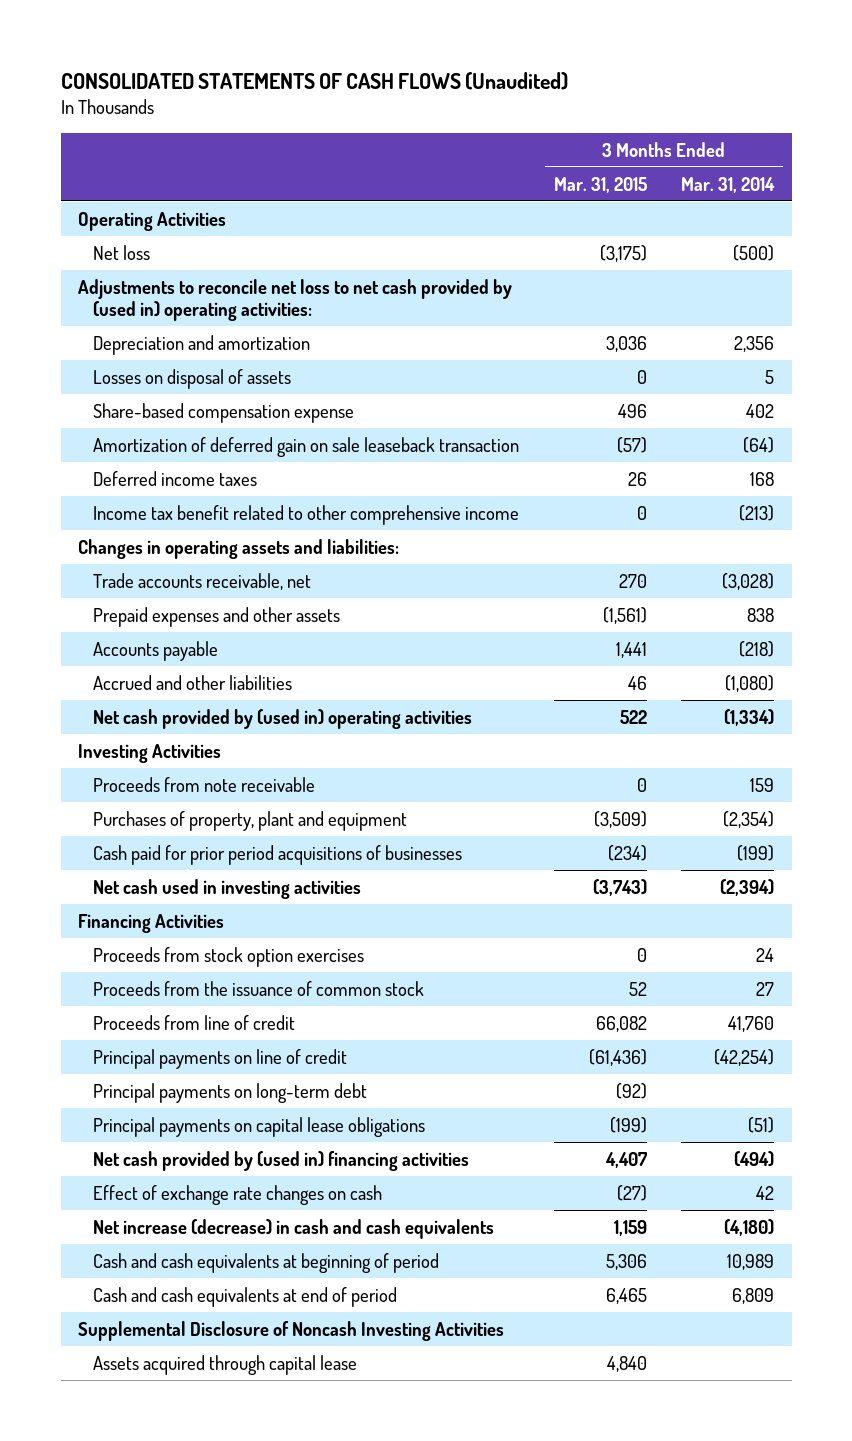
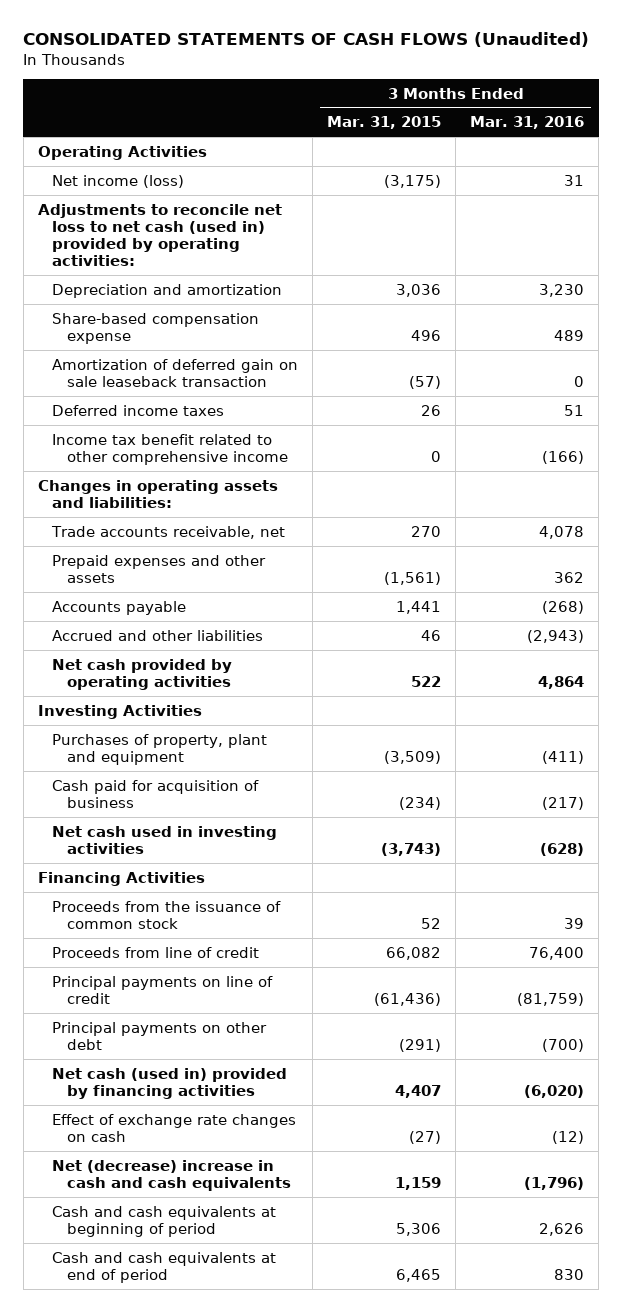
- | 3 Months Ended Mar. 31, 2015 | 3 Months Ended Mar. 31, 2014
+ | 3 Months Ended Mar. 31, 2015 | 3 Months Ended Mar. 31, 2016
- Net loss | (3,175) | (500)
- Adjustments to reconcile net loss to net cash provided by (used in) operating activities:
+ Net income (loss) | (3,175) | 31
+ Adjustments to reconcile net loss to net cash (used in) provided by operating activities:
- Losses on disposal of assets | 0 | 5
- Net cash provided by (used in) operating activities | 522 | (1,334)
+ Net cash provided by operating activities | 522 | 4,864
- Proceeds from note receivable | 0 | 159
- Cash paid for prior period acquisitions of businesses | (234) | (199)
+ Cash paid for acquisition of business | (234) | (217)
- Proceeds from stock option exercises | 0 | 24
- Principal payments on long-term debt | (92) |
- Principal payments on capital lease obligations | (199) | (51)
- Net cash provided by (used in) financing activities | 4,407 | (494)
+ Principal payments on other debt | (291) | (700)
+ Net cash (used in) provided by financing activities | 4,407 | (6,020)
- Net increase (decrease) in cash and cash equivalents | 1,159 | (4,180)
+ Net (decrease) increase in cash and cash equivalents | 1,159 | (1,796)
- Supplemental Disclosure of Noncash Investing Activities
- Assets acquired through capital lease | 4,840 |

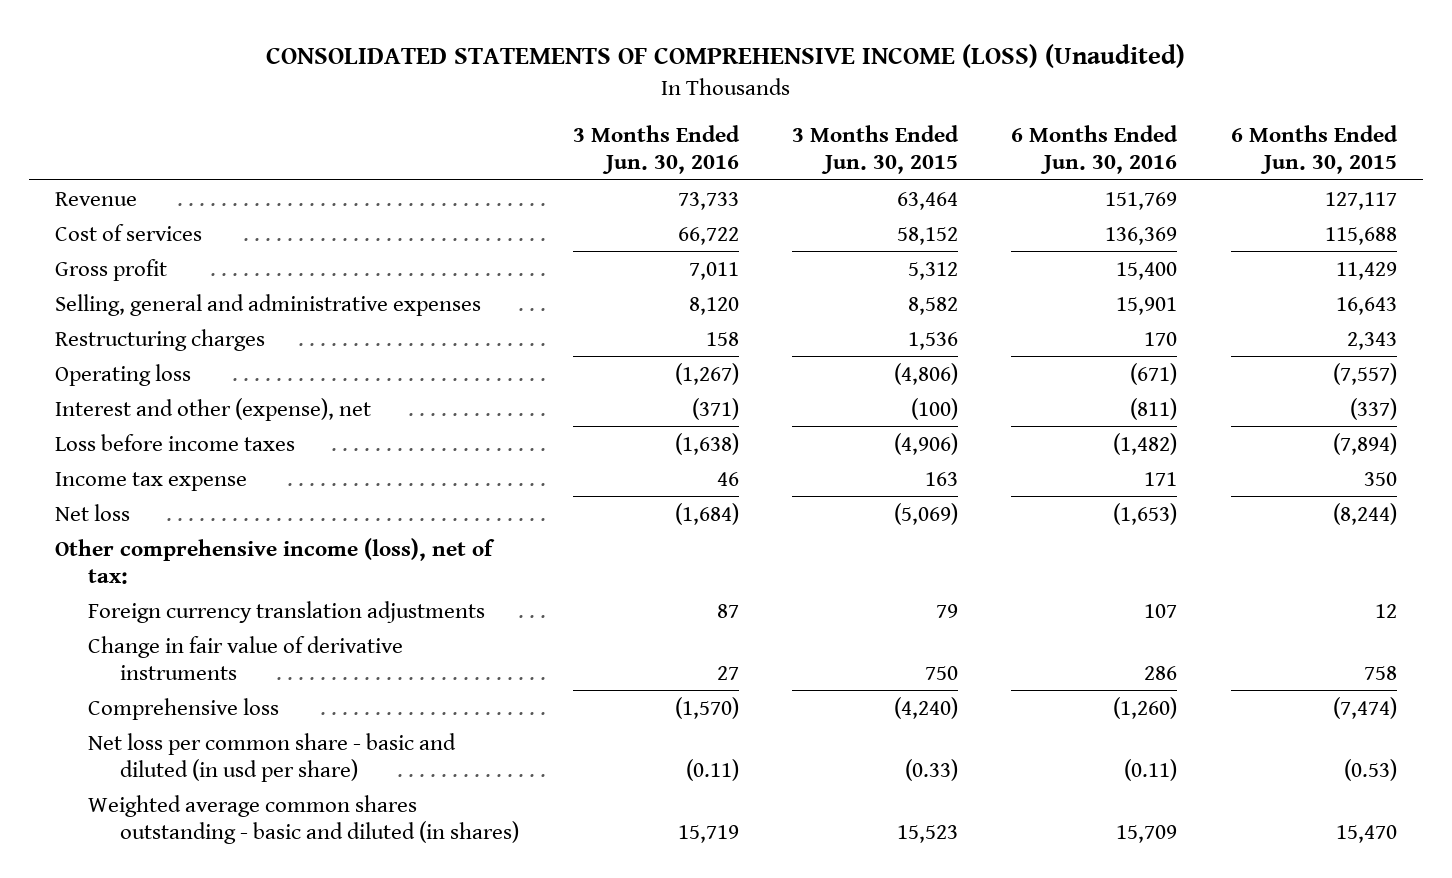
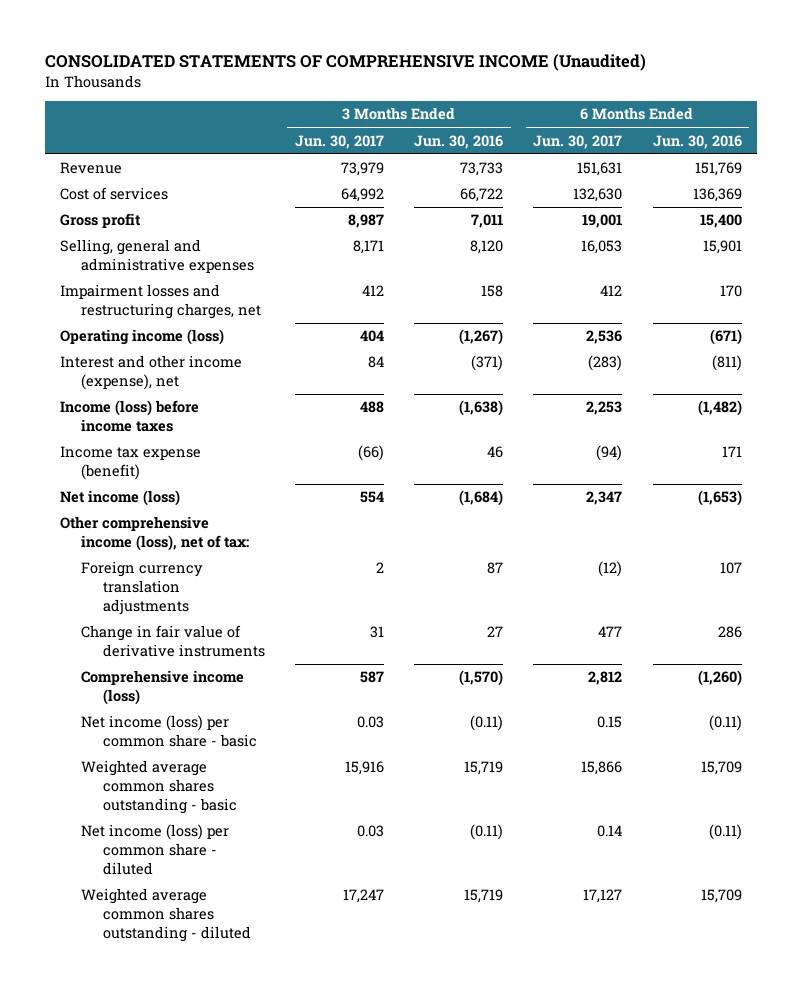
- CONSOLIDATED STATEMENTS OF COMPREHENSIVE INCOME (LOSS) (Unaudited)
+ CONSOLIDATED STATEMENTS OF COMPREHENSIVE INCOME (Unaudited)
- | 3 Months Ended Jun. 30, 2016 | 3 Months Ended Jun. 30, 2015 | 6 Months Ended Jun. 30, 2016 | 6 Months Ended Jun. 30, 2015
+ | 3 Months Ended Jun. 30, 2017 | 3 Months Ended Jun. 30, 2016 | 6 Months Ended Jun. 30, 2017 | 6 Months Ended Jun. 30, 2016
- Restructuring charges | 158 | 1,536 | 170 | 2,343
- Operating loss | (1,267) | (4,806) | (671) | (7,557)
- Interest and other (expense), net | (371) | (100) | (811) | (337)
- Loss before income taxes | (1,638) | (4,906) | (1,482) | (7,894)
- Income tax expense | 46 | 163 | 171 | 350
- Net loss | (1,684) | (5,069) | (1,653) | (8,244)
+ Impairment losses and restructuring charges, net | 412 | 158 | 412 | 170
+ Operating income (loss) | 404 | (1,267) | 2,536 | (671)
+ Interest and other income (expense), net | 84 | (371) | (283) | (811)
+ Income (loss) before income taxes | 488 | (1,638) | 2,253 | (1,482)
+ Income tax expense (benefit) | (66) | 46 | (94) | 171
+ Net income (loss) | 554 | (1,684) | 2,347 | (1,653)
- Comprehensive loss | (1,570) | (4,240) | (1,260) | (7,474)
- Net loss per common share - basic and diluted (in usd per share) | (0.11) | (0.33) | (0.11) | (0.53)
- Weighted average common shares outstanding - basic and diluted (in shares) | 15,719 | 15,523 | 15,709 | 15,470
+ Comprehensive income (loss) | 587 | (1,570) | 2,812 | (1,260)
+ Net income (loss) per common share - basic | 0.03 | (0.11) | 0.15 | (0.11)
+ Weighted average common shares outstanding - basic | 15,916 | 15,719 | 15,866 | 15,709
+ Net income (loss) per common share - diluted | 0.03 | (0.11) | 0.14 | (0.11)
+ Weighted average common shares outstanding - diluted | 17,247 | 15,719 | 17,127 | 15,709

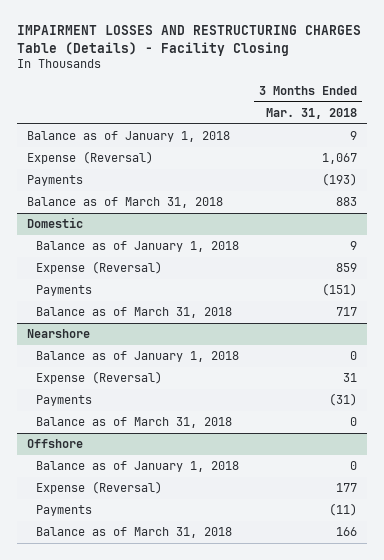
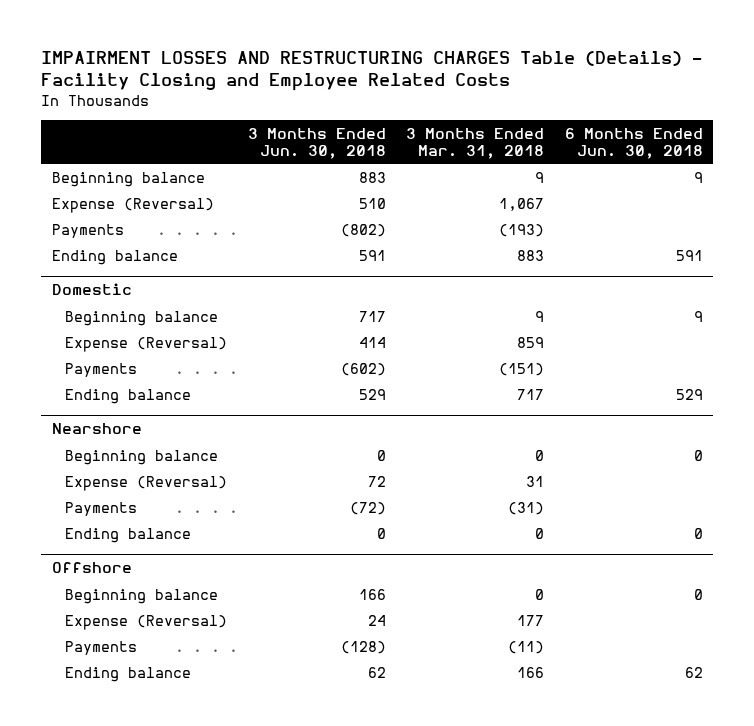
- IMPAIRMENT LOSSES AND RESTRUCTURING CHARGES Table (Details) - Facility Closing
+ IMPAIRMENT LOSSES AND RESTRUCTURING CHARGES Table (Details) - Facility Closing and Employee Related Costs
- | 3 Months Ended Mar. 31, 2018
+ | 3 Months Ended Jun. 30, 2018 | 3 Months Ended Mar. 31, 2018 | 6 Months Ended Jun. 30, 2018
- Balance as of January 1, 2018 | 9
+ Beginning balance | 883 | 9 | 9
- Balance as of March 31, 2018 | 883
+ Ending balance | 591 | 883 | 591
@ Domestic
- Balance as of January 1, 2018 | 9
+ Beginning balance | 717 | 9 | 9
- Balance as of March 31, 2018 | 717
+ Ending balance | 529 | 717 | 529
@ Nearshore
- Balance as of January 1, 2018 | 0
+ Beginning balance | 0 | 0 | 0
- Balance as of March 31, 2018 | 0
+ Ending balance | 0 | 0 | 0
@ Offshore
- Balance as of January 1, 2018 | 0
+ Beginning balance | 166 | 0 | 0
- Balance as of March 31, 2018 | 166
+ Ending balance | 62 | 166 | 62

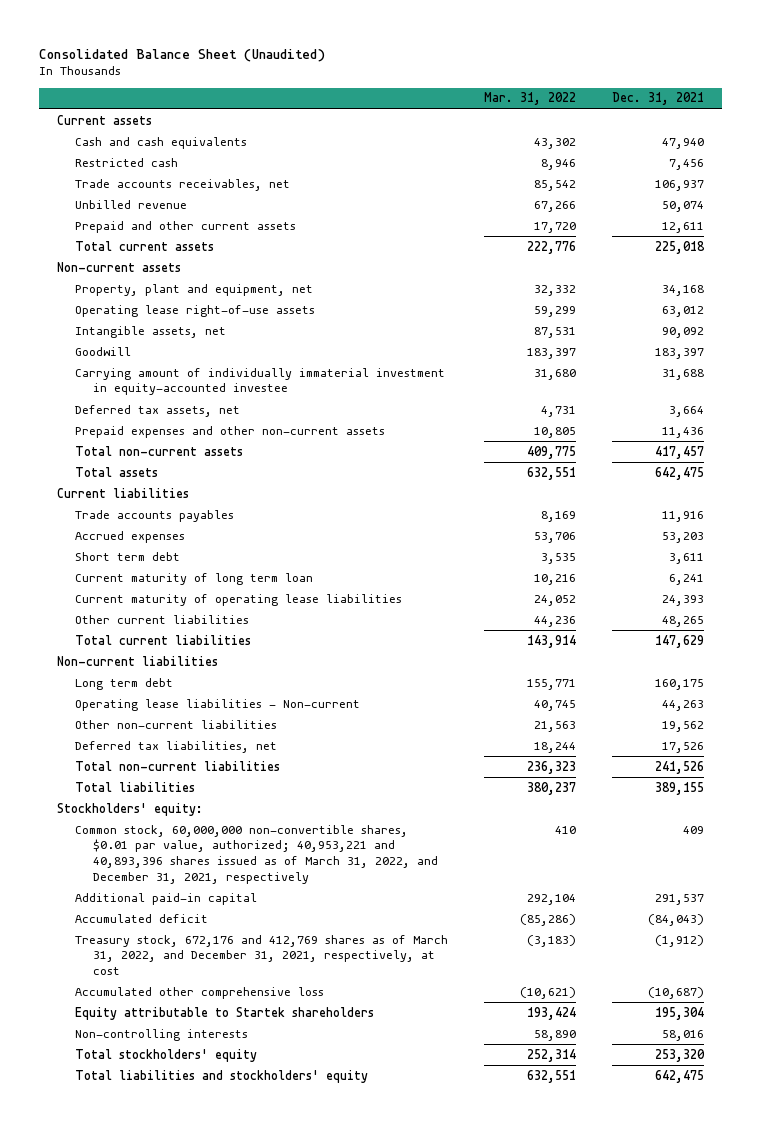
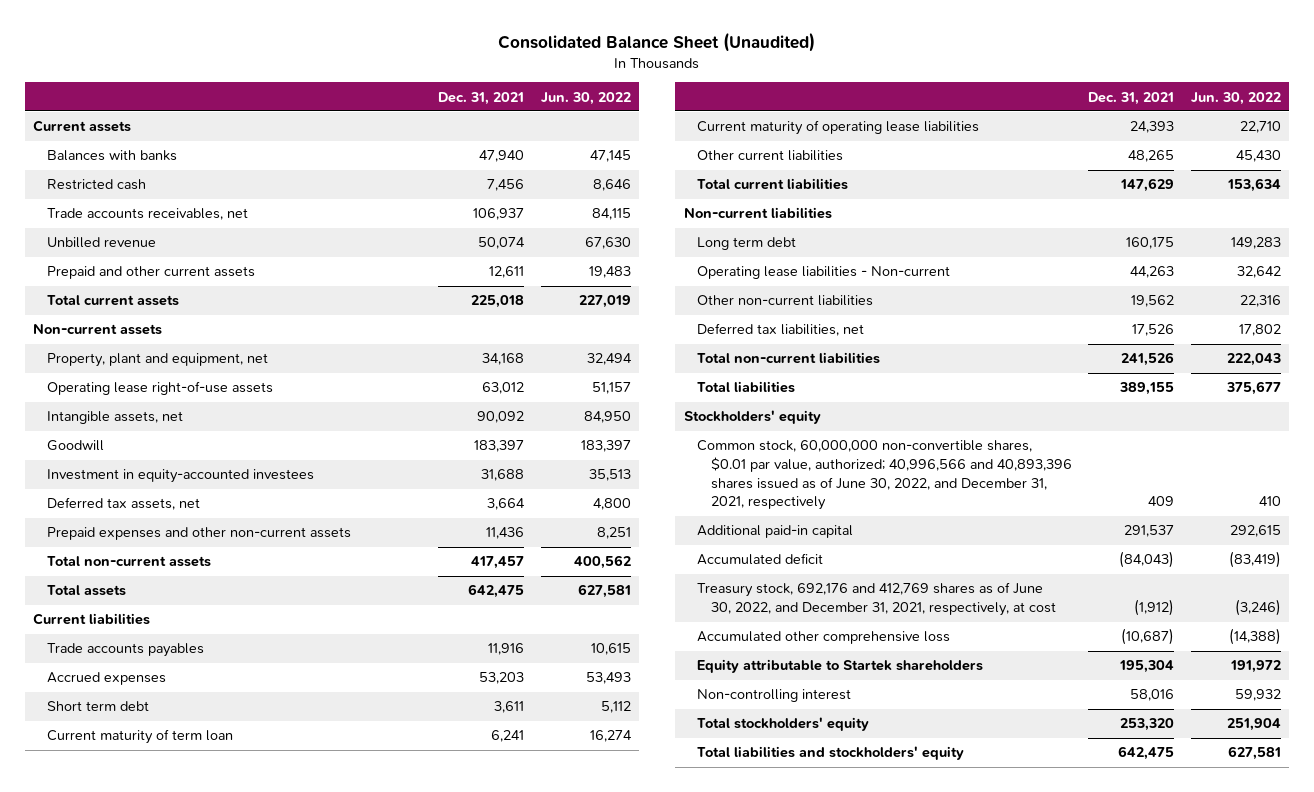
- | Mar. 31, 2022 | Dec. 31, 2021
+ | Dec. 31, 2021 | Jun. 30, 2022
- Cash and cash equivalents | 43,302 | 47,940
+ Balances with banks | 47,940 | 47,145
- Carrying amount of individually immaterial investment in equity-accounted investee | 31,680 | 31,688
+ Investment in equity-accounted investees | 31,688 | 35,513
- Current maturity of long term loan | 10,216 | 6,241
+ Current maturity of term loan | 6,241 | 16,274
- Stockholders' equity:
- Common stock, 60,000,000 non-convertible shares, $0.01 par value, authorized; 40,953,221 and 40,893,396 shares issued as of March 31, 2022, and December 31, 2021, respectively | 410 | 409
+ Stockholders' equity
+ Common stock, 60,000,000 non-convertible shares, $0.01 par value, authorized; 40,996,566 and 40,893,396 shares issued as of June 30, 2022, and December 31, 2021, respectively | 409 | 410
- Treasury stock, 672,176 and 412,769 shares as of March 31, 2022, and December 31, 2021, respectively, at cost | (3,183) | (1,912)
+ Treasury stock, 692,176 and 412,769 shares as of June 30, 2022, and December 31, 2021, respectively, at cost | (1,912) | (3,246)
- Non-controlling interests | 58,890 | 58,016
+ Non-controlling interest | 58,016 | 59,932

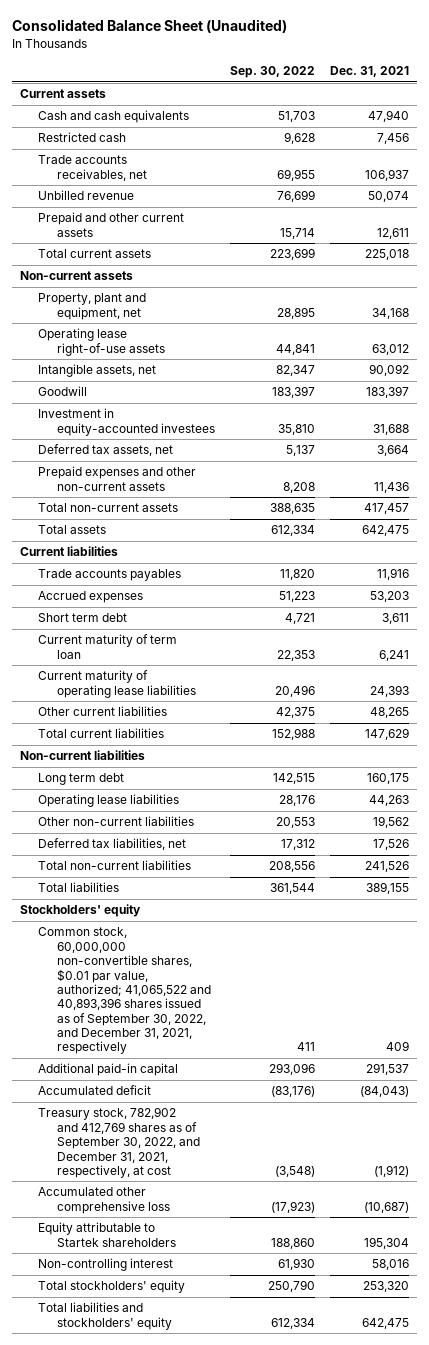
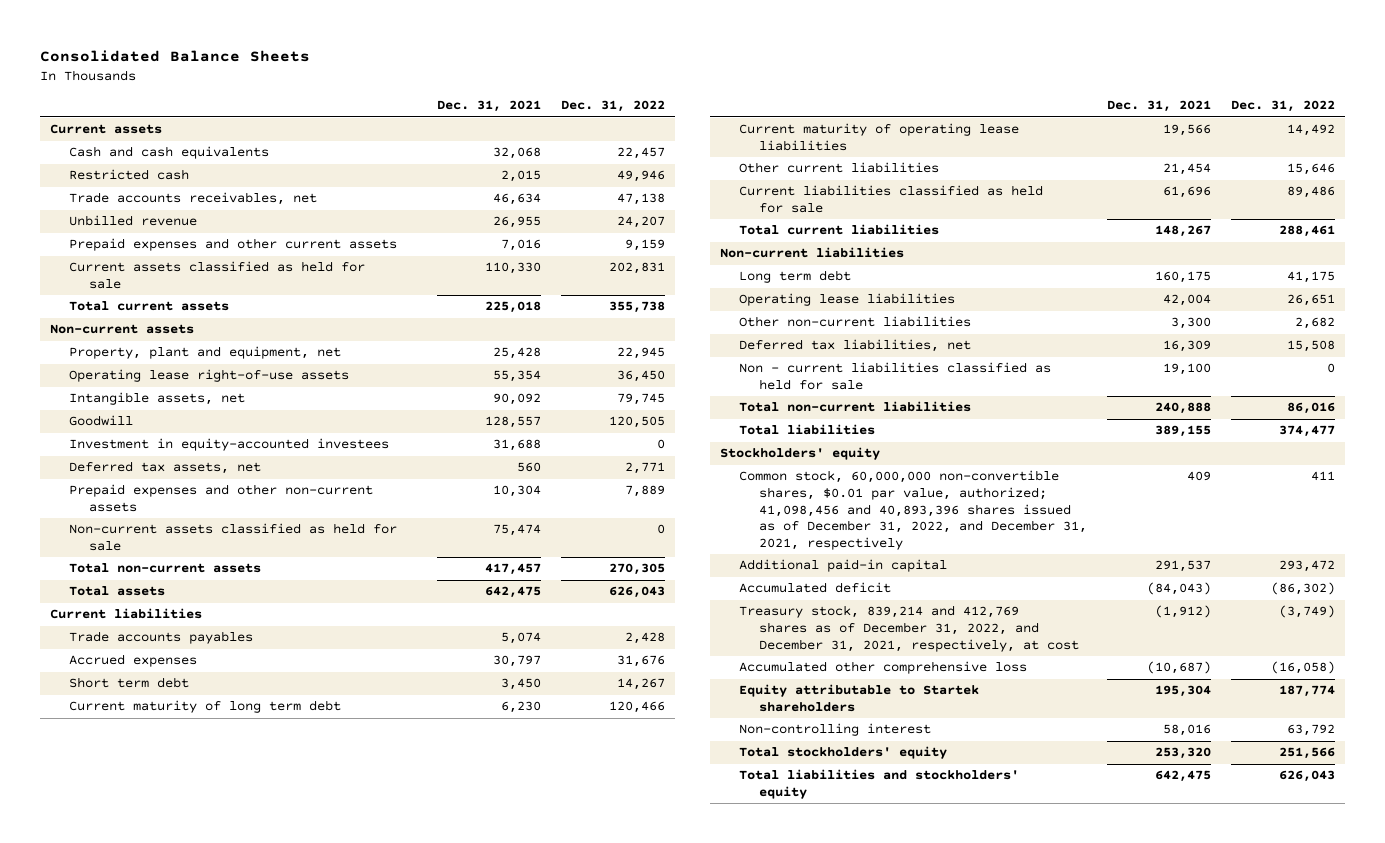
- Consolidated Balance Sheet (Unaudited)
+ Consolidated Balance Sheets
- | Sep. 30, 2022 | Dec. 31, 2021
+ | Dec. 31, 2021 | Dec. 31, 2022
- Cash and cash equivalents | 51,703 | 47,940
- Restricted cash | 9,628 | 7,456
- Trade accounts receivables, net | 69,955 | 106,937
- Unbilled revenue | 76,699 | 50,074
- Prepaid and other current assets | 15,714 | 12,611
+ Cash and cash equivalents | 32,068 | 22,457
+ Restricted cash | 2,015 | 49,946
+ Trade accounts receivables, net | 46,634 | 47,138
+ Unbilled revenue | 26,955 | 24,207
+ Prepaid expenses and other current assets | 7,016 | 9,159
+ Current assets classified as held for sale | 110,330 | 202,831
- Property, plant and equipment, net | 28,895 | 34,168
- Operating lease right-of-use assets | 44,841 | 63,012
+ Property, plant and equipment, net | 25,428 | 22,945
+ Operating lease right-of-use assets | 55,354 | 36,450
- Goodwill | 183,397 | 183,397
+ Goodwill | 128,557 | 120,505
- Deferred tax assets, net | 5,137 | 3,664
- Prepaid expenses and other non-current assets | 8,208 | 11,436
+ Deferred tax assets, net | 560 | 2,771
+ Prepaid expenses and other non-current assets | 10,304 | 7,889
+ Non-current assets classified as held for sale | 75,474 | 0
- Trade accounts payables | 11,820 | 11,916
- Accrued expenses | 51,223 | 53,203
- Short term debt | 4,721 | 3,611
- Current maturity of term loan | 22,353 | 6,241
- Current maturity of operating lease liabilities | 20,496 | 24,393
- Other current liabilities | 42,375 | 48,265
- Total current liabilities | 152,988 | 147,629
+ Trade accounts payables | 5,074 | 2,428
+ Accrued expenses | 30,797 | 31,676
+ Short term debt | 3,450 | 14,267
+ Current maturity of long term debt | 6,230 | 120,466
+ Current maturity of operating lease liabilities | 19,566 | 14,492
+ Other current liabilities | 21,454 | 15,646
+ Current liabilities classified as held for sale | 61,696 | 89,486
+ Total current liabilities | 148,267 | 288,461
- Operating lease liabilities | 28,176 | 44,263
- Other non-current liabilities | 20,553 | 19,562
- Deferred tax liabilities, net | 17,312 | 17,526
- Total non-current liabilities | 208,556 | 241,526
+ Operating lease liabilities | 42,004 | 26,651
+ Other non-current liabilities | 3,300 | 2,682
+ Deferred tax liabilities, net | 16,309 | 15,508
+ Non - current liabilities classified as held for sale | 19,100 | 0
+ Total non-current liabilities | 240,888 | 86,016
- Common stock, 60,000,000 non-convertible shares, $0.01 par value, authorized; 41,065,522 and 40,893,396 shares issued as of September 30, 2022, and December 31, 2021, respectively | 411 | 409
+ Common stock, 60,000,000 non-convertible shares, $0.01 par value, authorized; 41,098,456 and 40,893,396 shares issued as of December 31, 2022, and December 31, 2021, respectively | 409 | 411
- Treasury stock, 782,902 and 412,769 shares as of September 30, 2022, and December 31, 2021, respectively, at cost | (3,548) | (1,912)
+ Treasury stock, 839,214 and 412,769 shares as of December 31, 2022, and December 31, 2021, respectively, at cost | (1,912) | (3,749)

